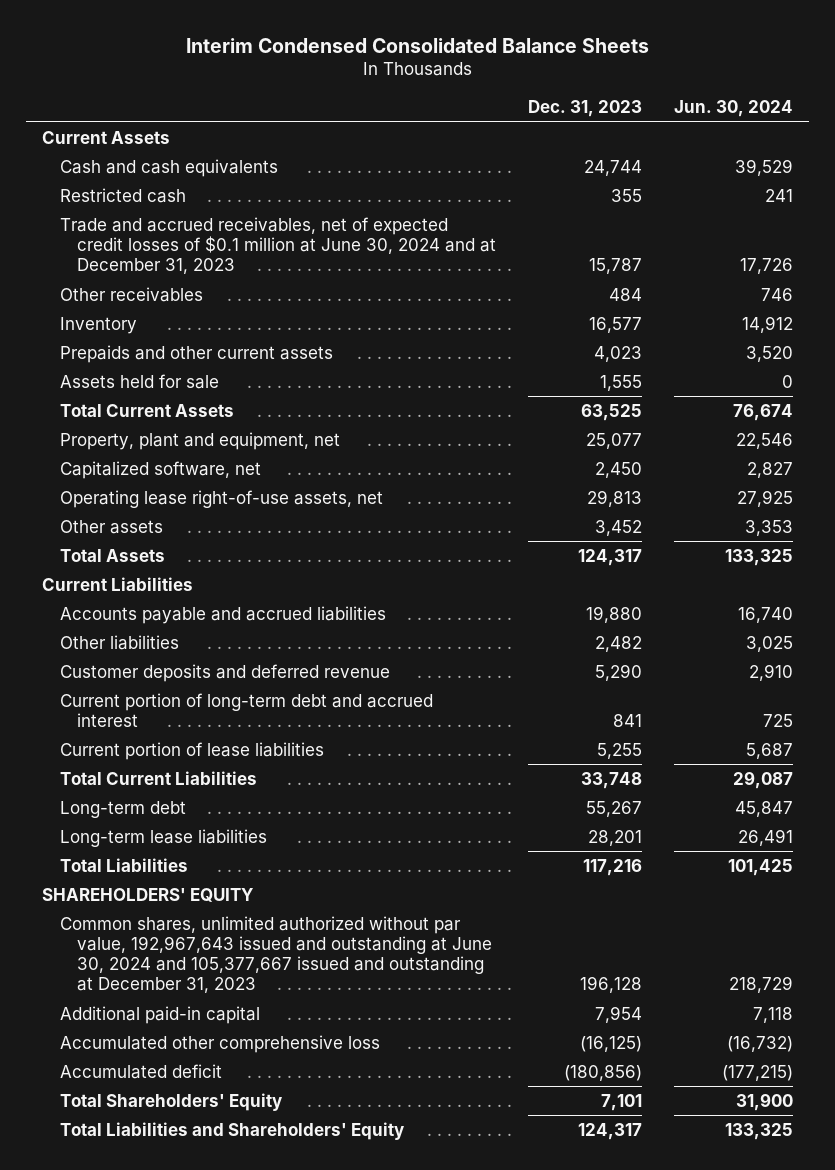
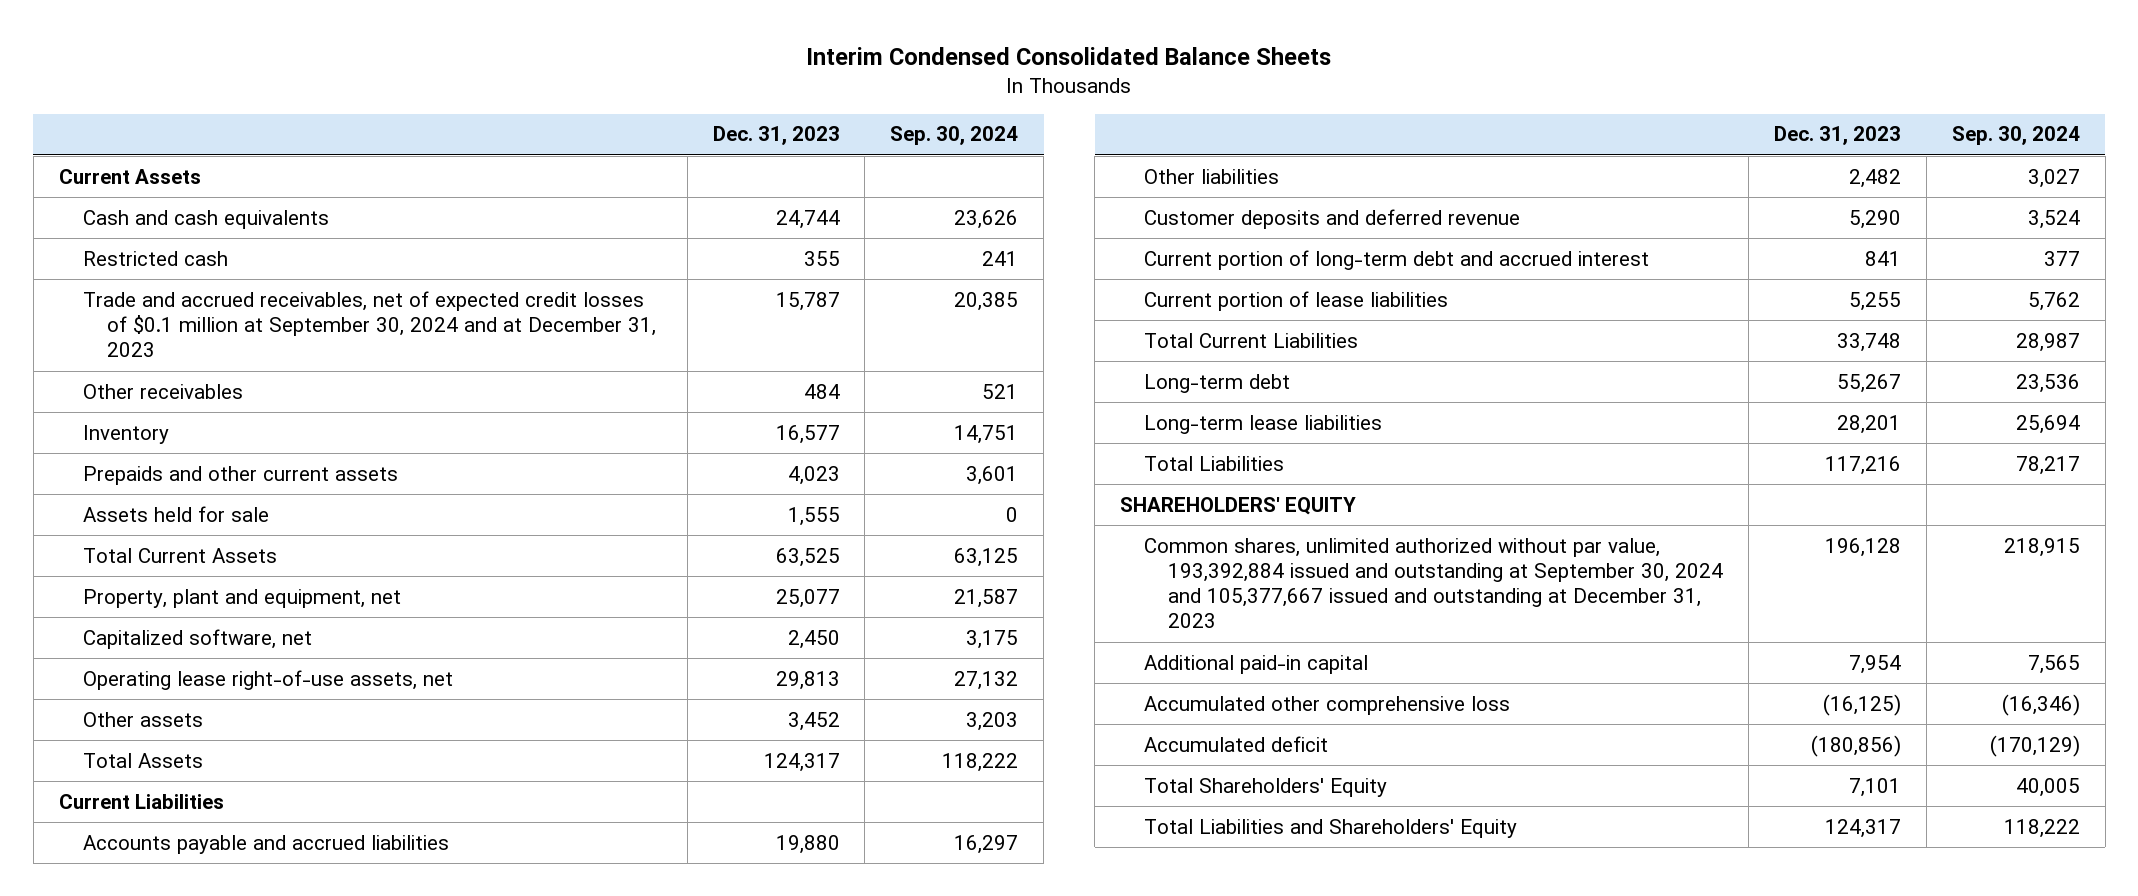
- | Dec. 31, 2023 | Jun. 30, 2024
+ | Dec. 31, 2023 | Sep. 30, 2024
- Trade and accrued receivables, net of expected credit losses of $0.1 million at June 30, 2024 and at December 31, 2023 | 15,787 | 17,726
+ Trade and accrued receivables, net of expected credit losses of $0.1 million at September 30, 2024 and at December 31, 2023 | 15,787 | 20,385
- Common shares, unlimited authorized without par value, 192,967,643 issued and outstanding at June 30, 2024 and 105,377,667 issued and outstanding at December 31, 2023 | 196,128 | 218,729
+ Common shares, unlimited authorized without par value, 193,392,884 issued and outstanding at September 30, 2024 and 105,377,667 issued and outstanding at December 31, 2023 | 196,128 | 218,915

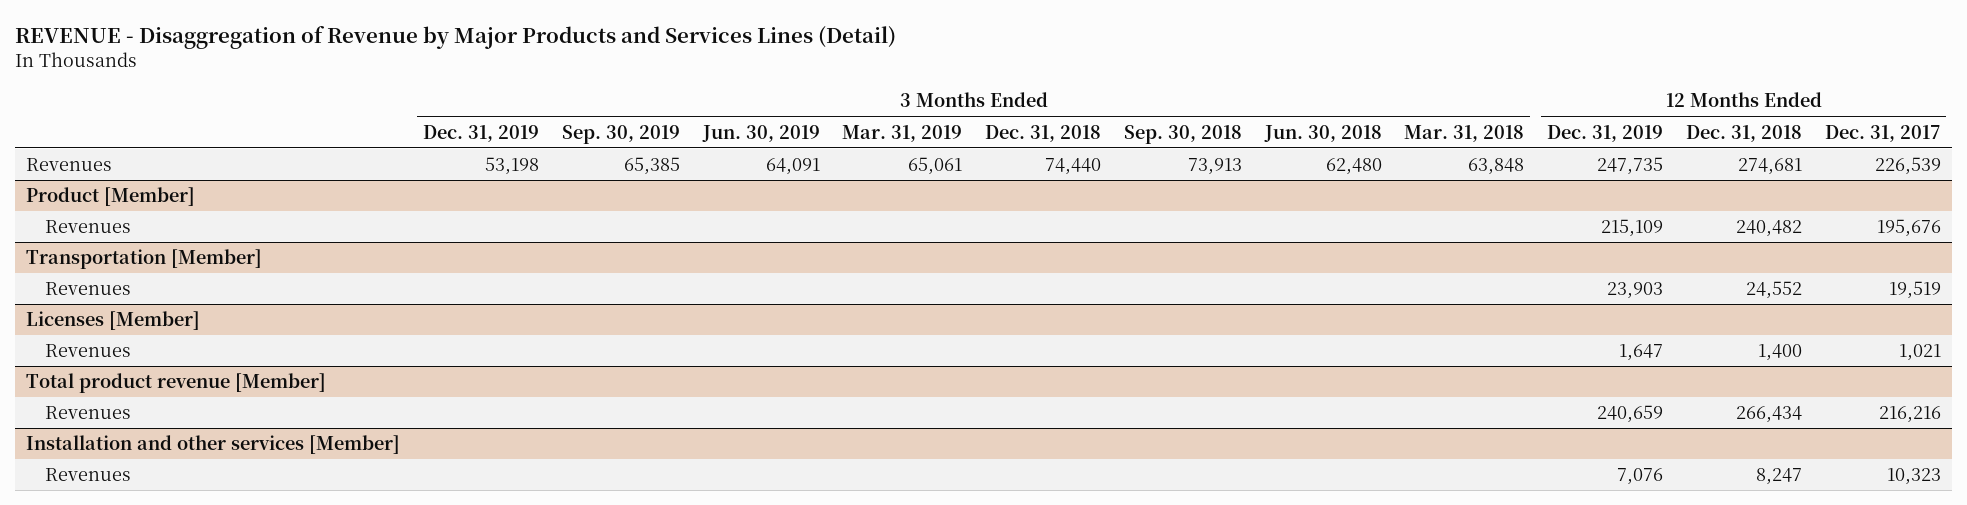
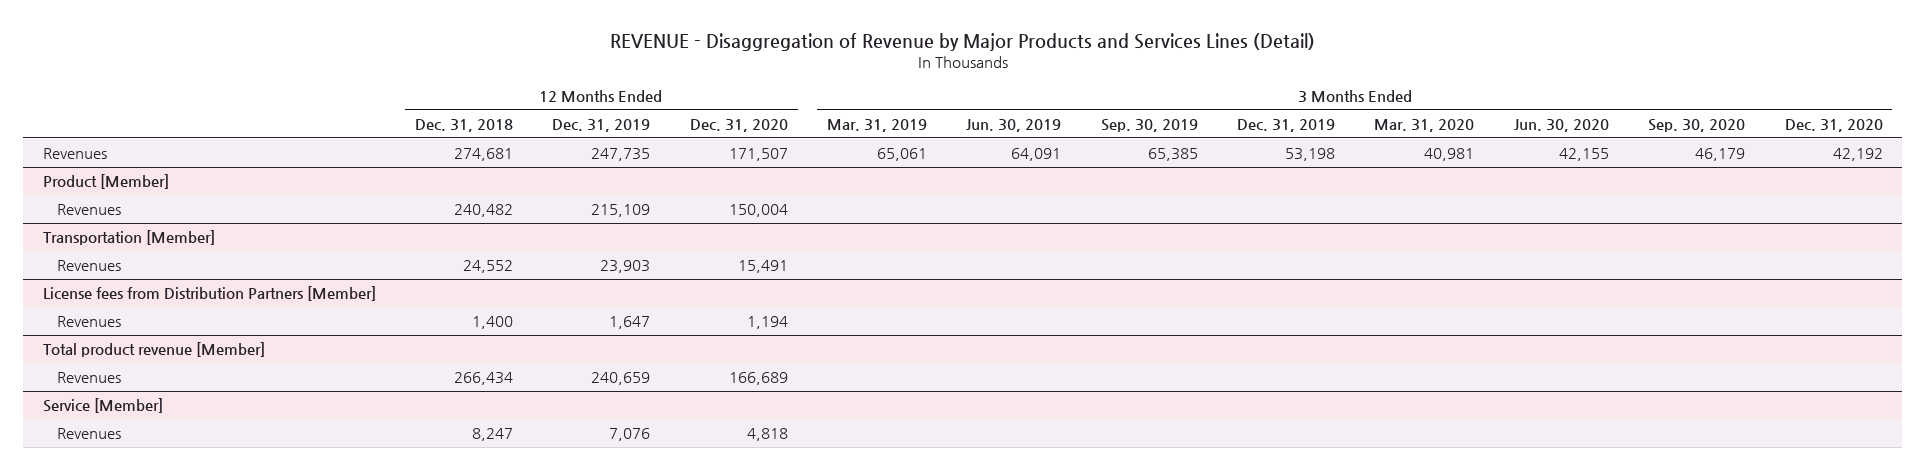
- | 3 Months Ended Dec. 31, 2019 | 3 Months Ended Sep. 30, 2019 | 3 Months Ended Jun. 30, 2019 | 3 Months Ended Mar. 31, 2019 | 3 Months Ended Dec. 31, 2018 | 3 Months Ended Sep. 30, 2018 | 3 Months Ended Jun. 30, 2018 | 3 Months Ended Mar. 31, 2018 | 12 Months Ended Dec. 31, 2019 | 12 Months Ended Dec. 31, 2018 | 12 Months Ended Dec. 31, 2017
+ | 12 Months Ended Dec. 31, 2018 | 12 Months Ended Dec. 31, 2019 | 12 Months Ended Dec. 31, 2020 | 3 Months Ended Mar. 31, 2019 | 3 Months Ended Jun. 30, 2019 | 3 Months Ended Sep. 30, 2019 | 3 Months Ended Dec. 31, 2019 | 3 Months Ended Mar. 31, 2020 | 3 Months Ended Jun. 30, 2020 | 3 Months Ended Sep. 30, 2020 | 3 Months Ended Dec. 31, 2020
- Licenses [Member]
+ License fees from Distribution Partners [Member]
- Installation and other services [Member]
+ Service [Member]

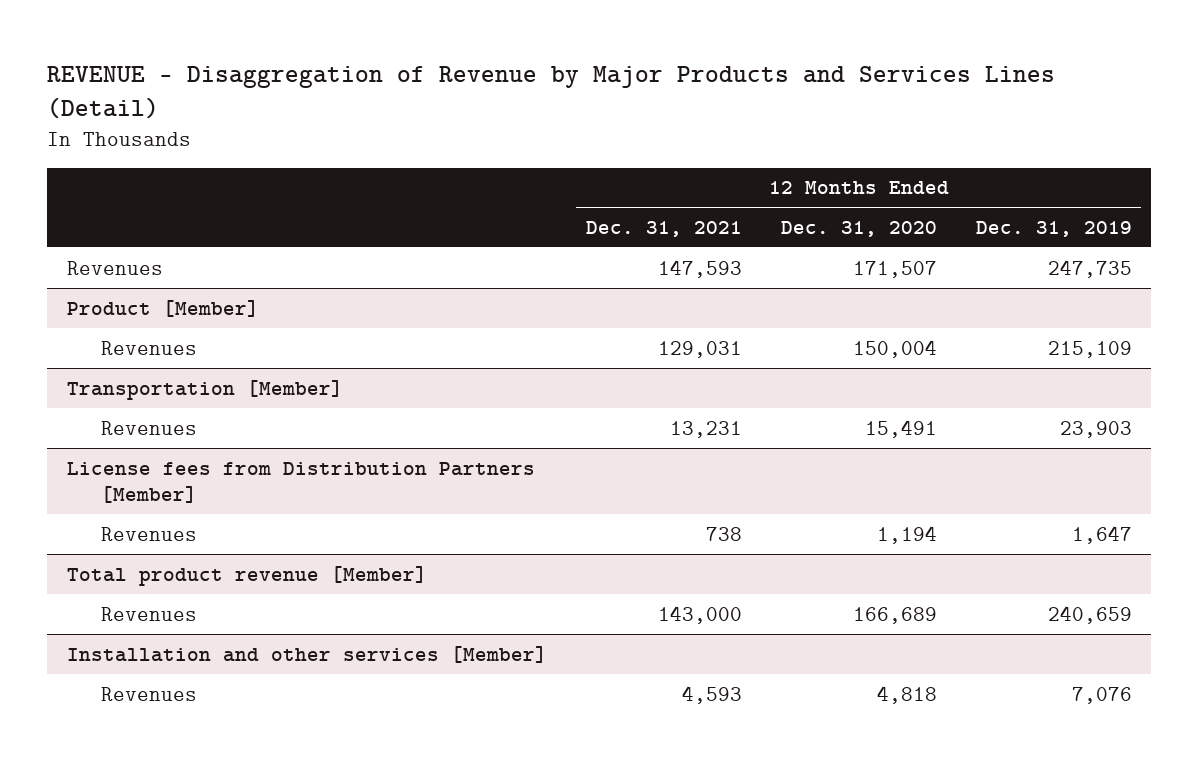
- | 12 Months Ended Dec. 31, 2018 | 12 Months Ended Dec. 31, 2019 | 12 Months Ended Dec. 31, 2020 | 3 Months Ended Mar. 31, 2019 | 3 Months Ended Jun. 30, 2019 | 3 Months Ended Sep. 30, 2019 | 3 Months Ended Dec. 31, 2019 | 3 Months Ended Mar. 31, 2020 | 3 Months Ended Jun. 30, 2020 | 3 Months Ended Sep. 30, 2020 | 3 Months Ended Dec. 31, 2020
+ | 12 Months Ended Dec. 31, 2021 | 12 Months Ended Dec. 31, 2020 | 12 Months Ended Dec. 31, 2019
- Service [Member]
+ Installation and other services [Member]

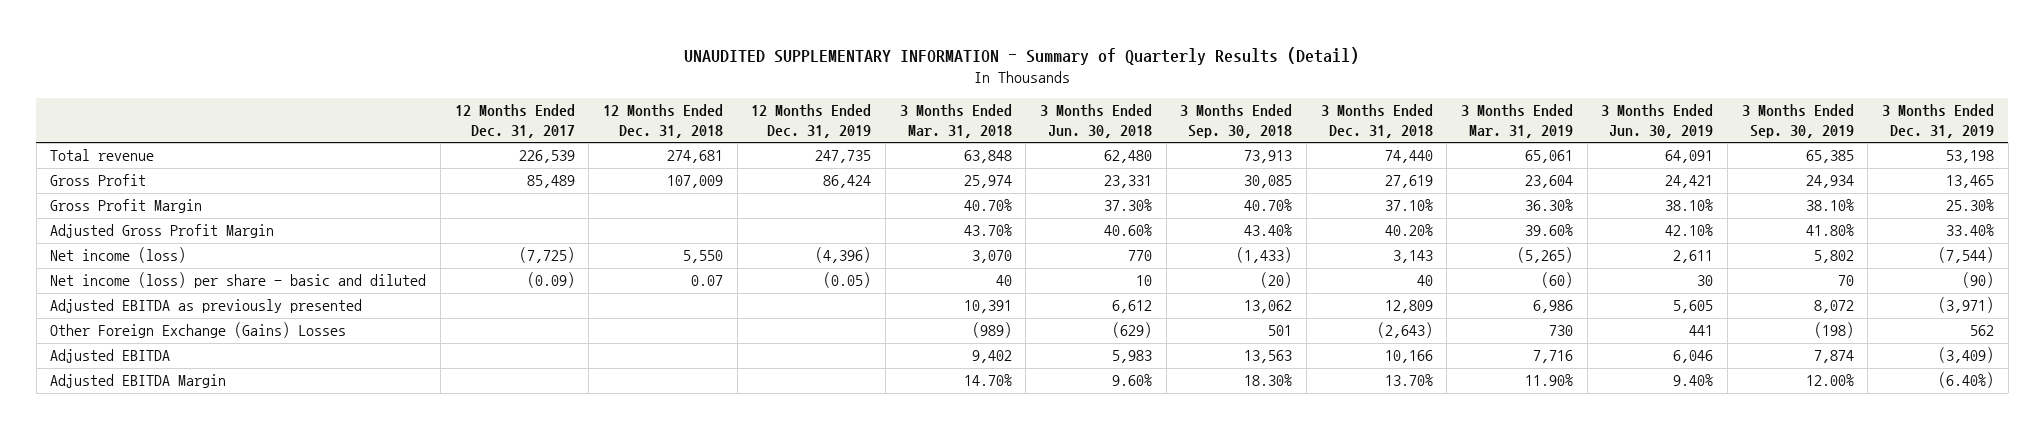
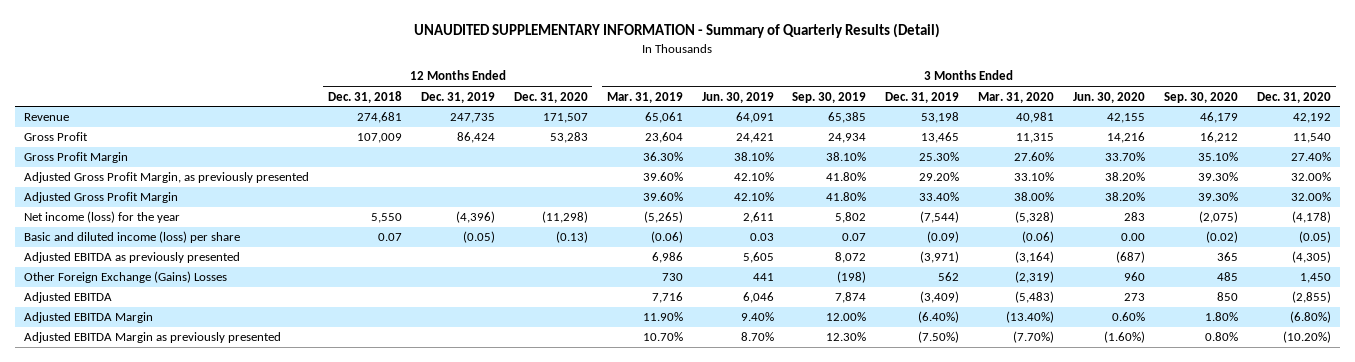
- | 12 Months Ended Dec. 31, 2017 | 12 Months Ended Dec. 31, 2018 | 12 Months Ended Dec. 31, 2019 | 3 Months Ended Mar. 31, 2018 | 3 Months Ended Jun. 30, 2018 | 3 Months Ended Sep. 30, 2018 | 3 Months Ended Dec. 31, 2018 | 3 Months Ended Mar. 31, 2019 | 3 Months Ended Jun. 30, 2019 | 3 Months Ended Sep. 30, 2019 | 3 Months Ended Dec. 31, 2019
+ | 12 Months Ended Dec. 31, 2018 | 12 Months Ended Dec. 31, 2019 | 12 Months Ended Dec. 31, 2020 | 3 Months Ended Mar. 31, 2019 | 3 Months Ended Jun. 30, 2019 | 3 Months Ended Sep. 30, 2019 | 3 Months Ended Dec. 31, 2019 | 3 Months Ended Mar. 31, 2020 | 3 Months Ended Jun. 30, 2020 | 3 Months Ended Sep. 30, 2020 | 3 Months Ended Dec. 31, 2020
- Total revenue | 226,539 | 274,681 | 247,735 | 63,848 | 62,480 | 73,913 | 74,440 | 65,061 | 64,091 | 65,385 | 53,198
+ Revenue | 274,681 | 247,735 | 171,507 | 65,061 | 64,091 | 65,385 | 53,198 | 40,981 | 42,155 | 46,179 | 42,192
+ Adjusted Gross Profit Margin, as previously presented | | | | 39.60% | 42.10% | 41.80% | 29.20% | 33.10% | 38.20% | 39.30% | 32.00%
- Net income (loss) | (7,725) | 5,550 | (4,396) | 3,070 | 770 | (1,433) | 3,143 | (5,265) | 2,611 | 5,802 | (7,544)
- Net income (loss) per share - basic and diluted | (0.09) | 0.07 | (0.05) | 40 | 10 | (20) | 40 | (60) | 30 | 70 | (90)
+ Net income (loss) for the year | 5,550 | (4,396) | (11,298) | (5,265) | 2,611 | 5,802 | (7,544) | (5,328) | 283 | (2,075) | (4,178)
+ Basic and diluted income (loss) per share | 0.07 | (0.05) | (0.13) | (0.06) | 0.03 | 0.07 | (0.09) | (0.06) | 0.00 | (0.02) | (0.05)
+ Adjusted EBITDA Margin as previously presented | | | | 10.70% | 8.70% | 12.30% | (7.50%) | (7.70%) | (1.60%) | 0.80% | (10.20%)

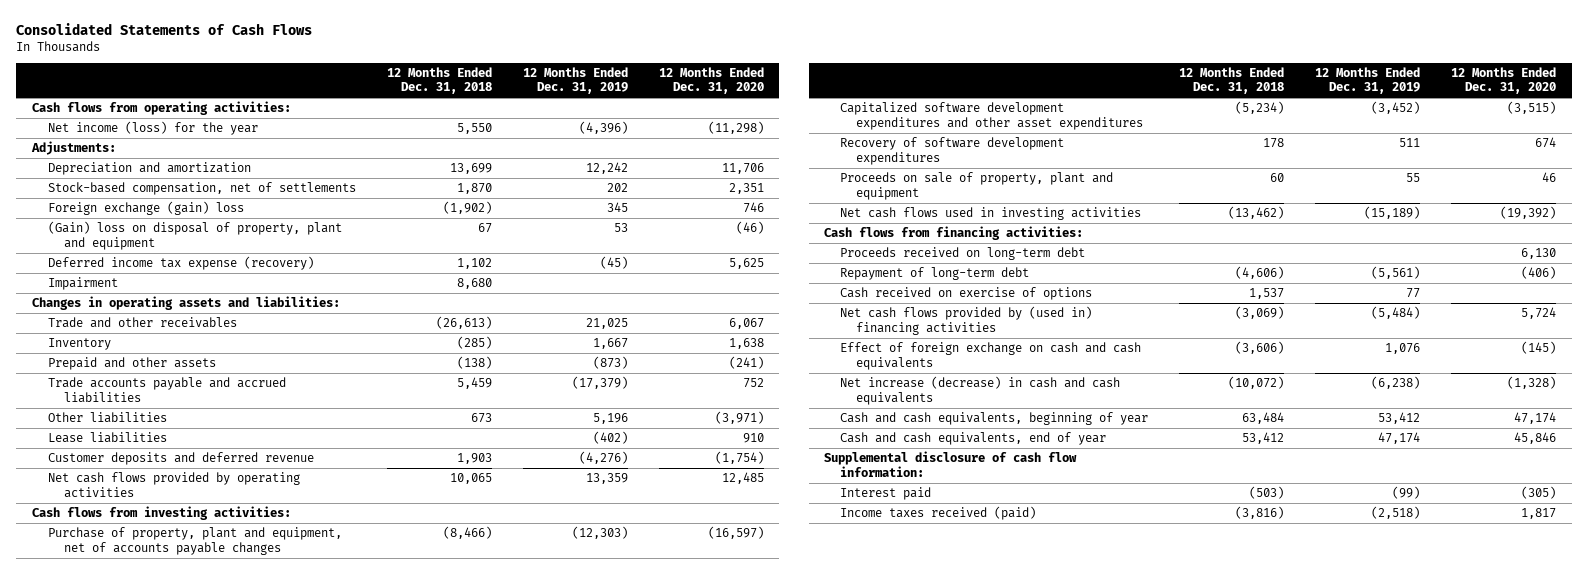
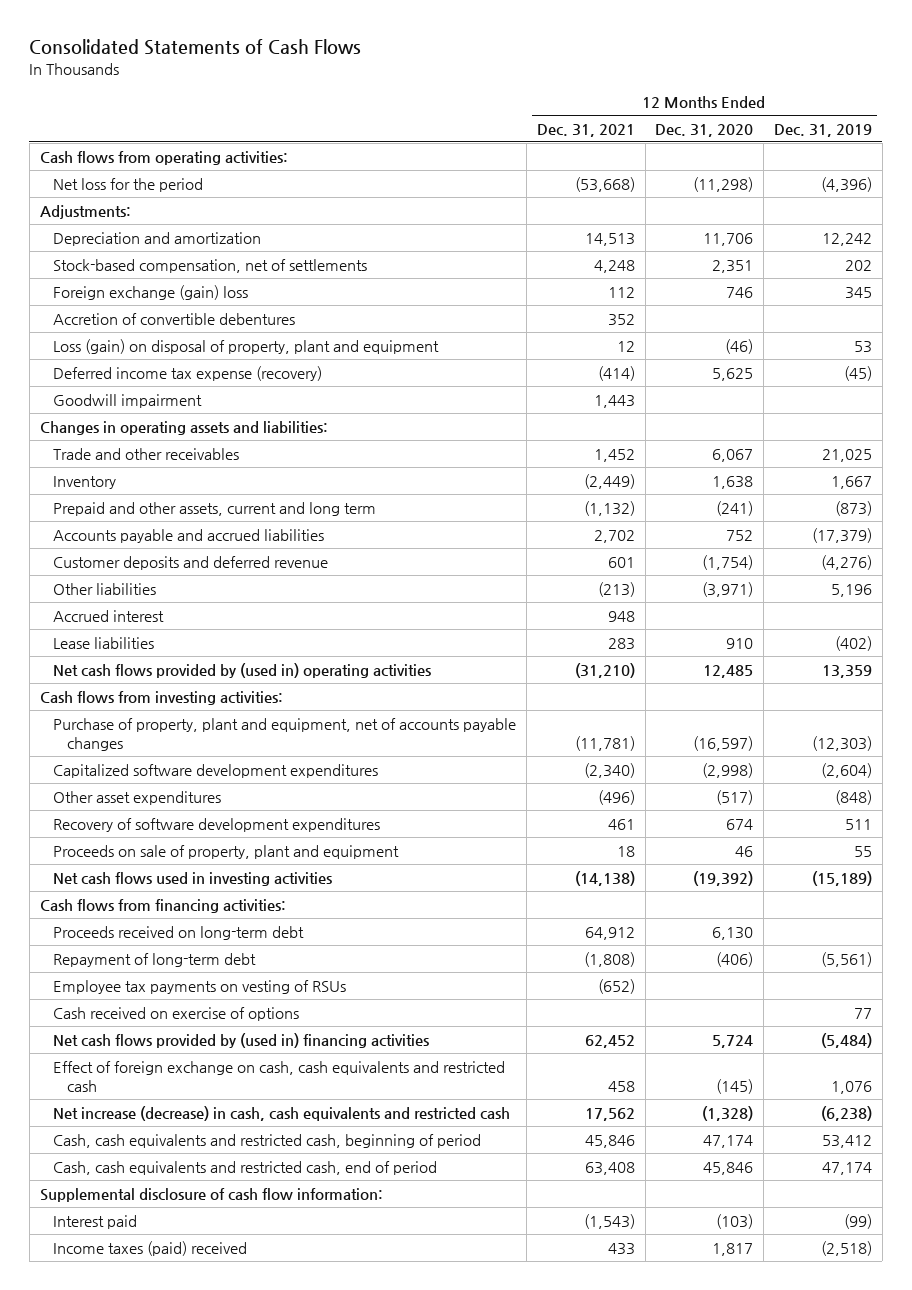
- | 12 Months Ended Dec. 31, 2018 | 12 Months Ended Dec. 31, 2019 | 12 Months Ended Dec. 31, 2020
+ | 12 Months Ended Dec. 31, 2021 | 12 Months Ended Dec. 31, 2020 | 12 Months Ended Dec. 31, 2019
- Net income (loss) for the year | 5,550 | (4,396) | (11,298)
+ Net loss for the period | (53,668) | (11,298) | (4,396)
- (Gain) loss on disposal of property, plant and equipment | 67 | 53 | (46)
+ Accretion of convertible debentures | 352 | |
+ Loss (gain) on disposal of property, plant and equipment | 12 | (46) | 53
- Impairment | 8,680 | |
+ Goodwill impairment | 1,443 | |
- Prepaid and other assets | (138) | (873) | (241)
- Trade accounts payable and accrued liabilities | 5,459 | (17,379) | 752
+ Prepaid and other assets, current and long term | (1,132) | (241) | (873)
+ Accounts payable and accrued liabilities | 2,702 | 752 | (17,379)
moved up: Customer deposits and deferred revenue | 601 | (1,754) | (4,276)
+ Accrued interest | 948 | |
- Net cash flows provided by operating activities | 10,065 | 13,359 | 12,485
+ Net cash flows provided by (used in) operating activities | (31,210) | 12,485 | 13,359
- Capitalized software development expenditures and other asset expenditures | (5,234) | (3,452) | (3,515)
+ Capitalized software development expenditures | (2,340) | (2,998) | (2,604)
+ Other asset expenditures | (496) | (517) | (848)
+ Employee tax payments on vesting of RSUs | (652) | |
- Effect of foreign exchange on cash and cash equivalents | (3,606) | 1,076 | (145)
- Net increase (decrease) in cash and cash equivalents | (10,072) | (6,238) | (1,328)
- Cash and cash equivalents, beginning of year | 63,484 | 53,412 | 47,174
- Cash and cash equivalents, end of year | 53,412 | 47,174 | 45,846
+ Effect of foreign exchange on cash, cash equivalents and restricted cash | 458 | (145) | 1,076
+ Net increase (decrease) in cash, cash equivalents and restricted cash | 17,562 | (1,328) | (6,238)
+ Cash, cash equivalents and restricted cash, beginning of period | 45,846 | 47,174 | 53,412
+ Cash, cash equivalents and restricted cash, end of period | 63,408 | 45,846 | 47,174
- Interest paid | (503) | (99) | (305)
- Income taxes received (paid) | (3,816) | (2,518) | 1,817
+ Interest paid | (1,543) | (103) | (99)
+ Income taxes (paid) received | 433 | 1,817 | (2,518)

